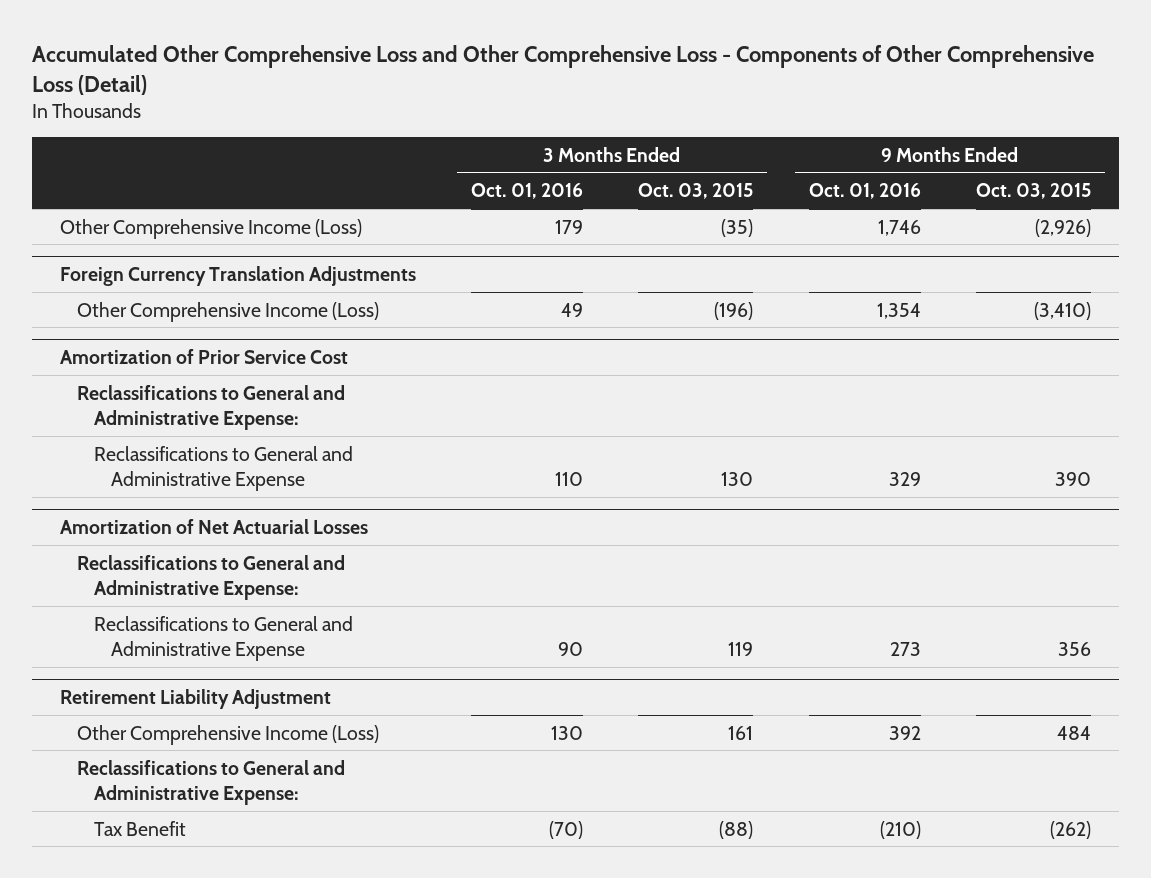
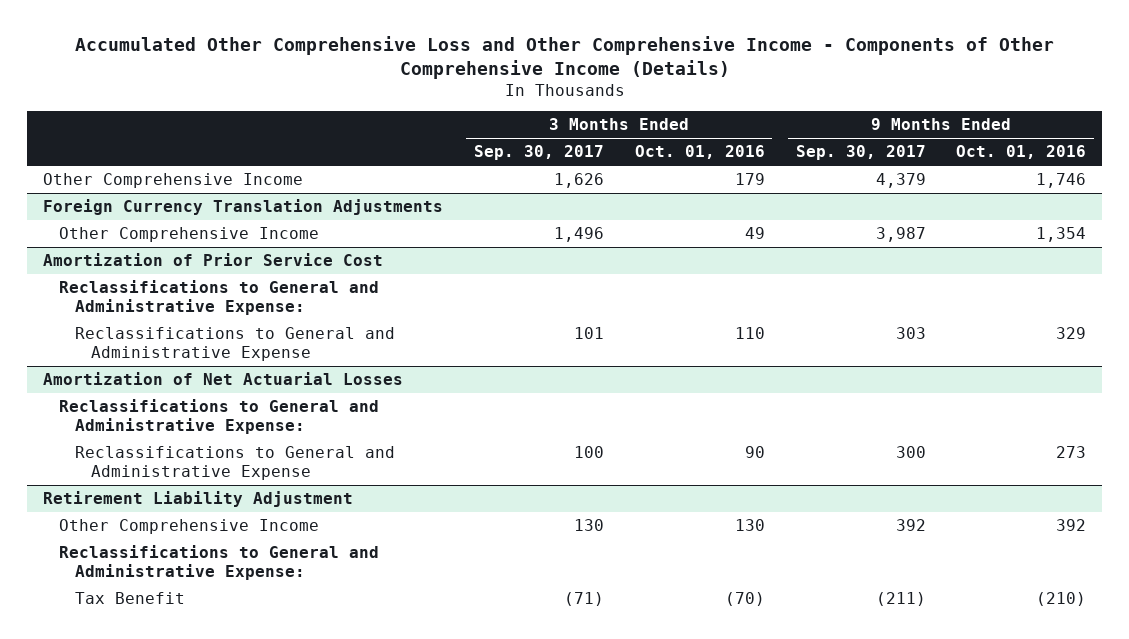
- Accumulated Other Comprehensive Loss and Other Comprehensive Loss - Components of Other Comprehensive Loss (Detail)
+ Accumulated Other Comprehensive Loss and Other Comprehensive Income - Components of Other Comprehensive Income (Details)
- | 3 Months Ended Oct. 01, 2016 | 3 Months Ended Oct. 03, 2015 | 9 Months Ended Oct. 01, 2016 | 9 Months Ended Oct. 03, 2015
+ | 3 Months Ended Sep. 30, 2017 | 3 Months Ended Oct. 01, 2016 | 9 Months Ended Sep. 30, 2017 | 9 Months Ended Oct. 01, 2016
- Other Comprehensive Income (Loss) | 179 | (35) | 1,746 | (2,926)
+ Other Comprehensive Income | 1,626 | 179 | 4,379 | 1,746
@ Foreign Currency Translation Adjustments
- Other Comprehensive Income (Loss) | 49 | (196) | 1,354 | (3,410)
+ Other Comprehensive Income | 1,496 | 49 | 3,987 | 1,354
@ Retirement Liability Adjustment
- Other Comprehensive Income (Loss) | 130 | 161 | 392 | 484
+ Other Comprehensive Income | 130 | 130 | 392 | 392

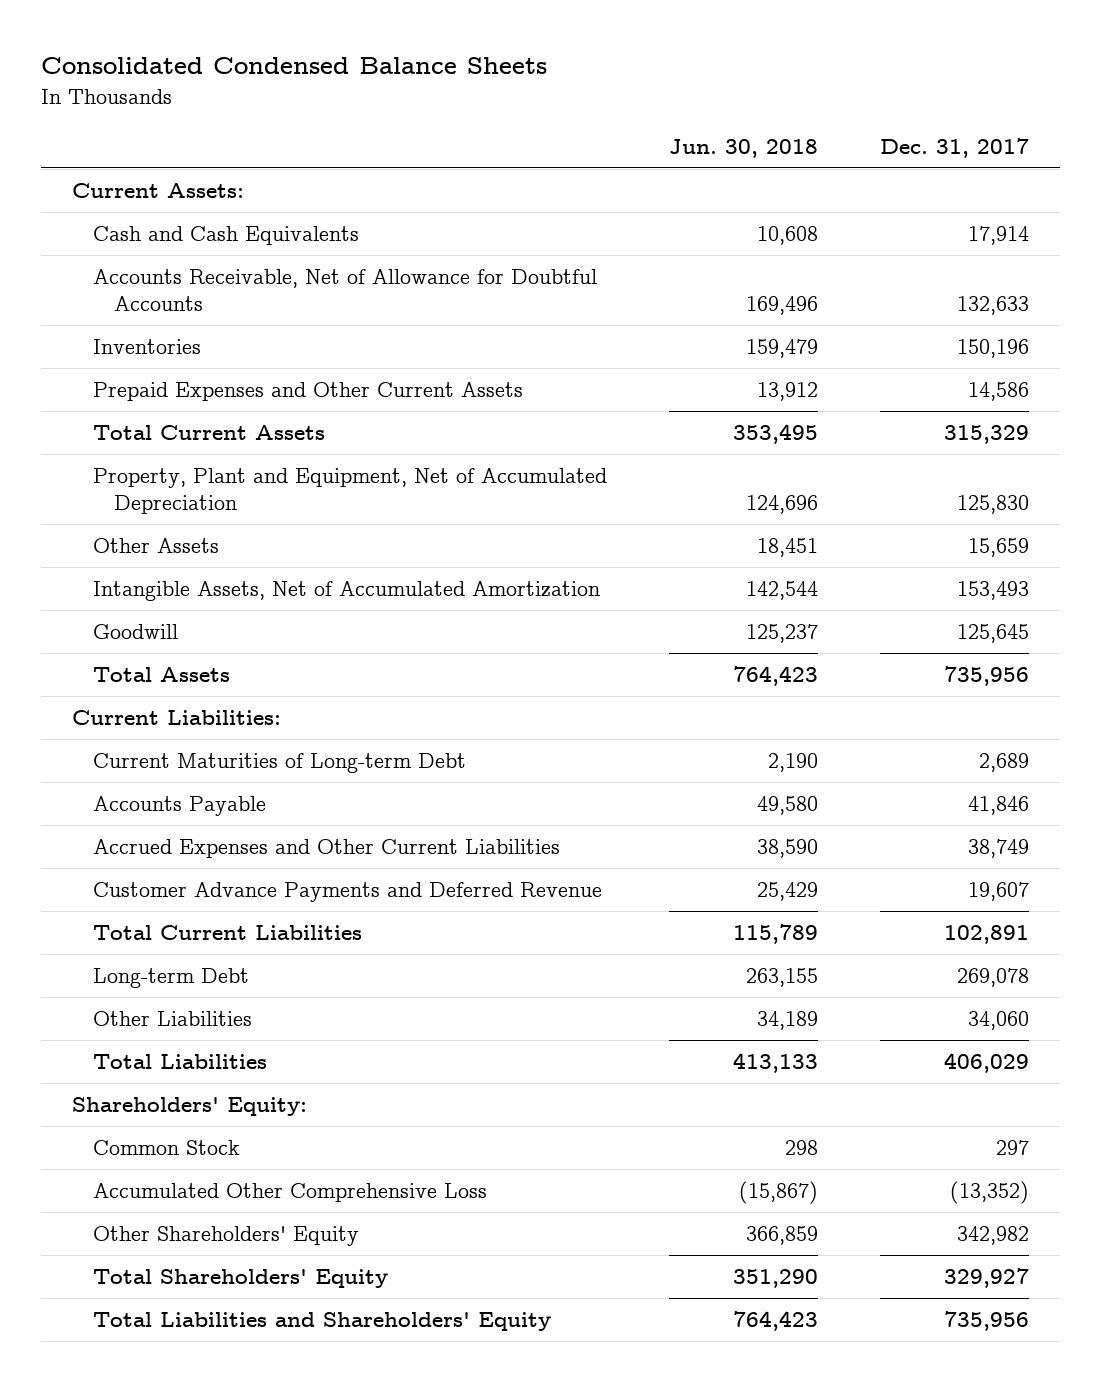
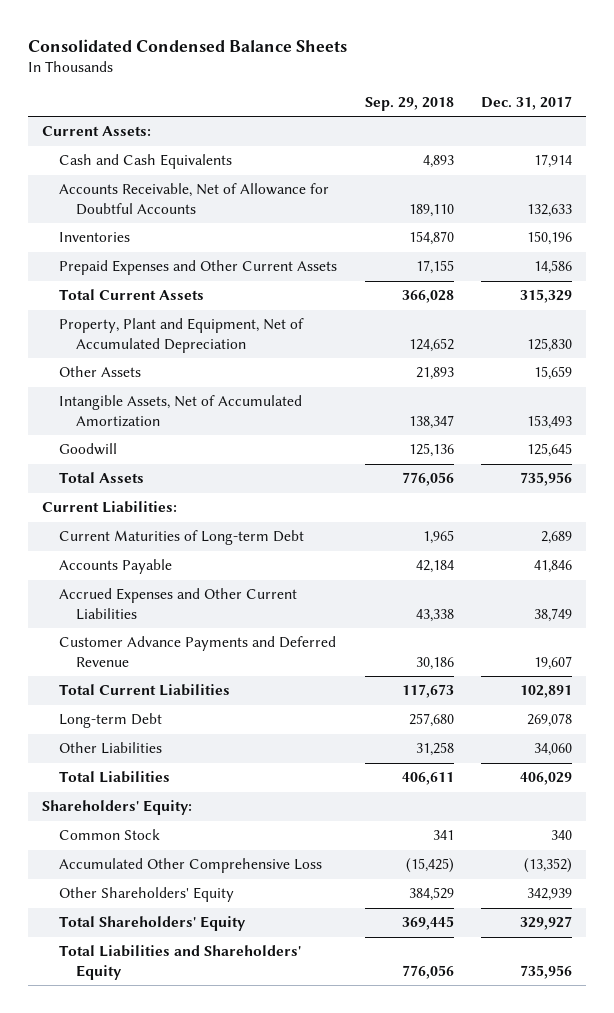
- | Jun. 30, 2018 | Dec. 31, 2017
+ | Sep. 29, 2018 | Dec. 31, 2017
- Common Stock | 298 | 297
+ Common Stock | 341 | 340
- Other Shareholders' Equity | 366,859 | 342,982
+ Other Shareholders' Equity | 384,529 | 342,939

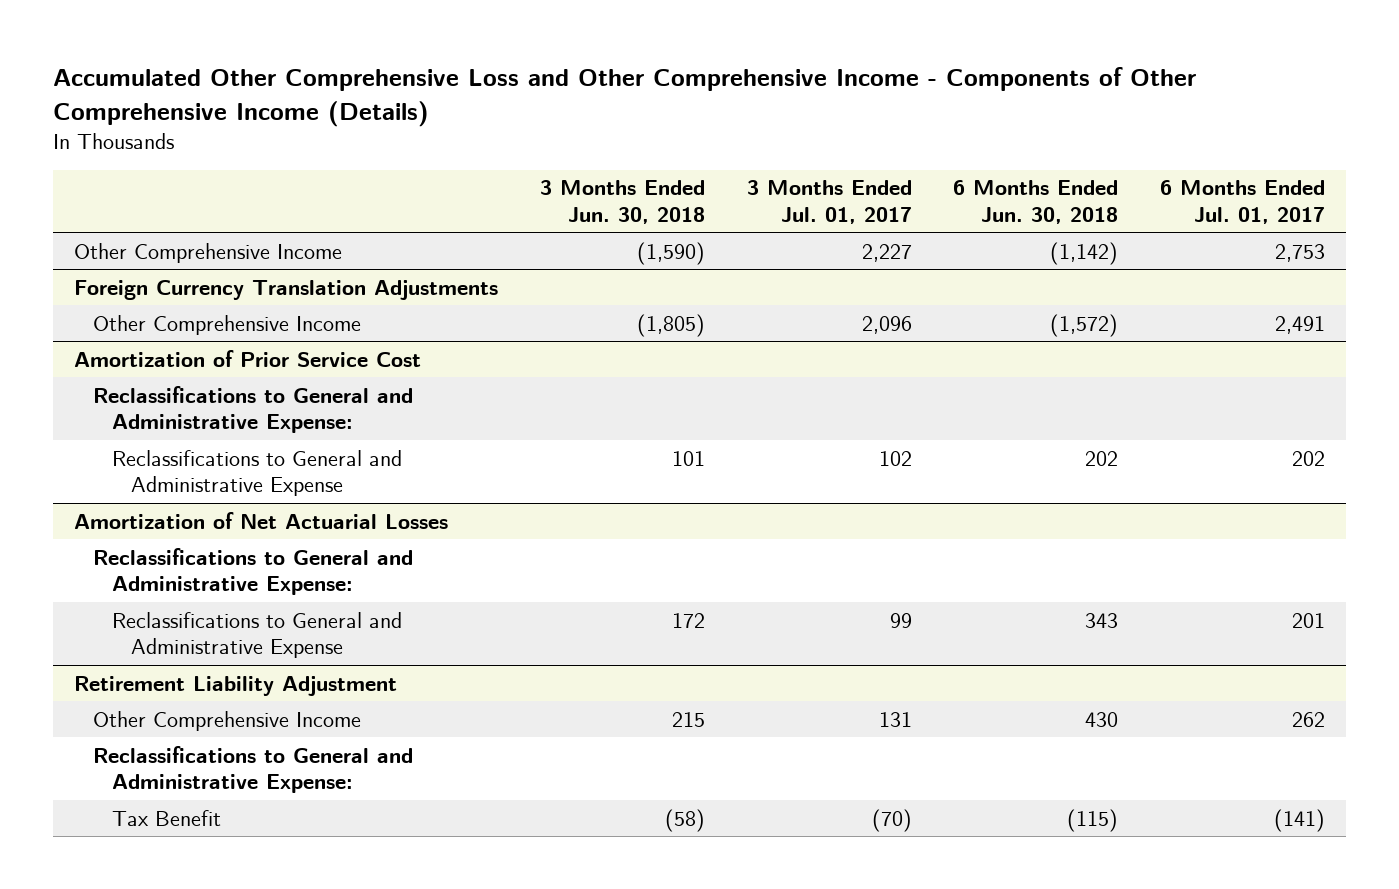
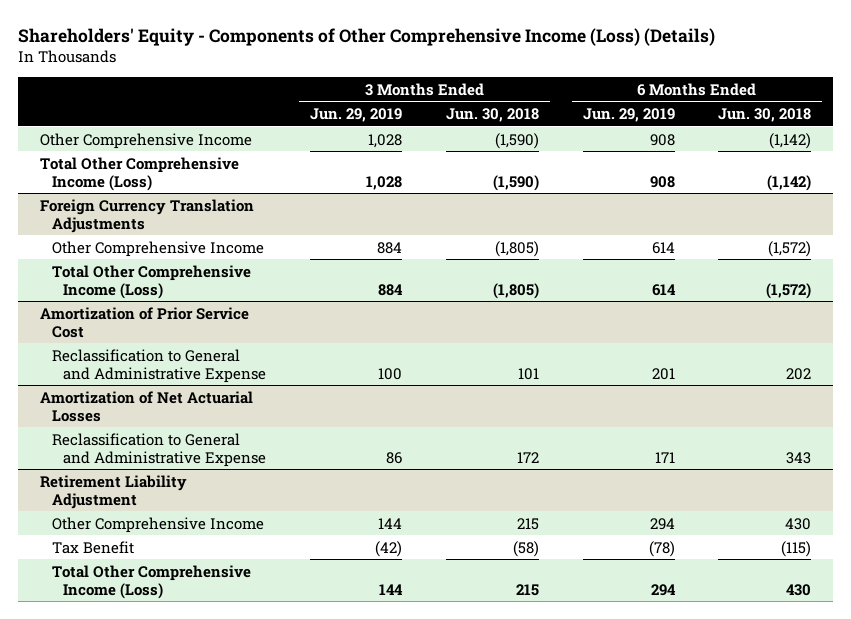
- Accumulated Other Comprehensive Loss and Other Comprehensive Income - Components of Other Comprehensive Income (Details)
+ Shareholders' Equity - Components of Other Comprehensive Income (Loss) (Details)
- | 3 Months Ended Jun. 30, 2018 | 3 Months Ended Jul. 01, 2017 | 6 Months Ended Jun. 30, 2018 | 6 Months Ended Jul. 01, 2017
+ | 3 Months Ended Jun. 29, 2019 | 3 Months Ended Jun. 30, 2018 | 6 Months Ended Jun. 29, 2019 | 6 Months Ended Jun. 30, 2018
+ Total Other Comprehensive Income (Loss) | 1,028 | (1,590) | 908 | (1,142)
@ Foreign Currency Translation Adjustments
+ Total Other Comprehensive Income (Loss) | 884 | (1,805) | 614 | (1,572)
@ Amortization of Prior Service Cost
- Reclassifications to General and Administrative Expense:
- Reclassifications to General and Administrative Expense | 101 | 102 | 202 | 202
+ Reclassification to General and Administrative Expense | 100 | 101 | 201 | 202
@ Amortization of Net Actuarial Losses
- Reclassifications to General and Administrative Expense:
- Reclassifications to General and Administrative Expense | 172 | 99 | 343 | 201
+ Reclassification to General and Administrative Expense | 86 | 172 | 171 | 343
@ Retirement Liability Adjustment
- Reclassifications to General and Administrative Expense:
+ Total Other Comprehensive Income (Loss) | 144 | 215 | 294 | 430

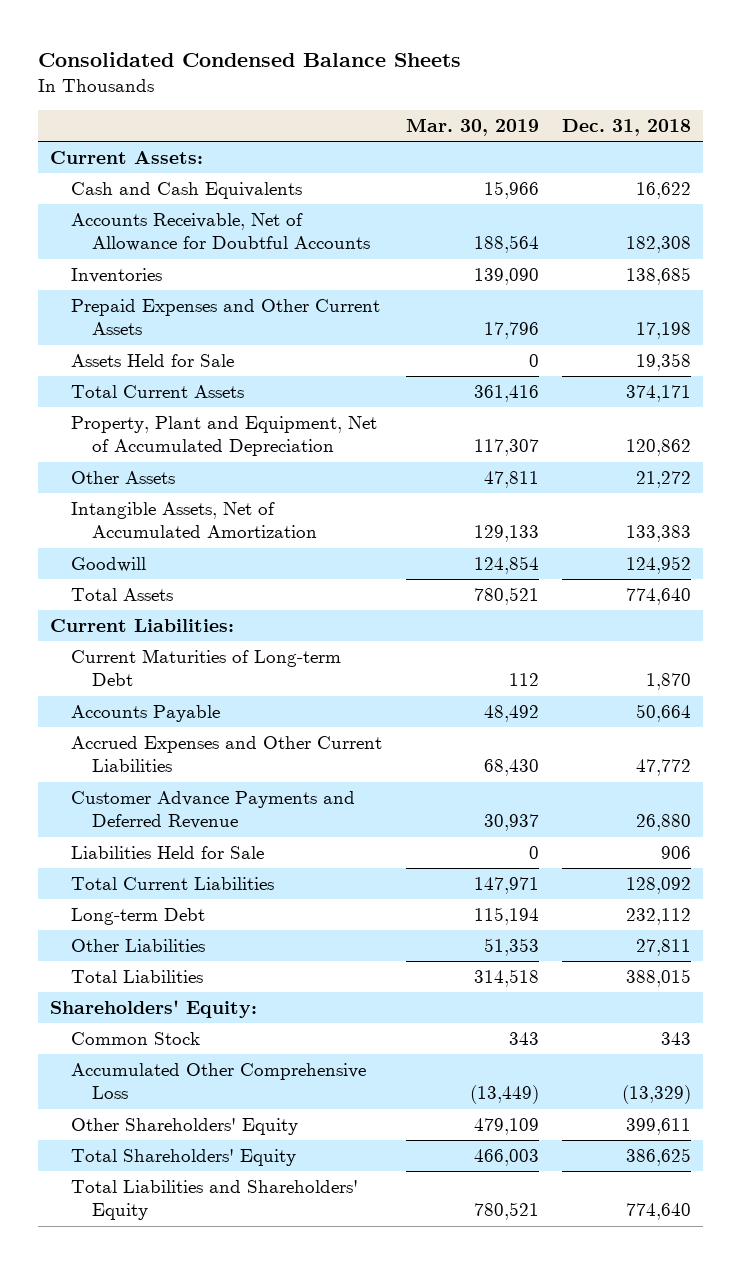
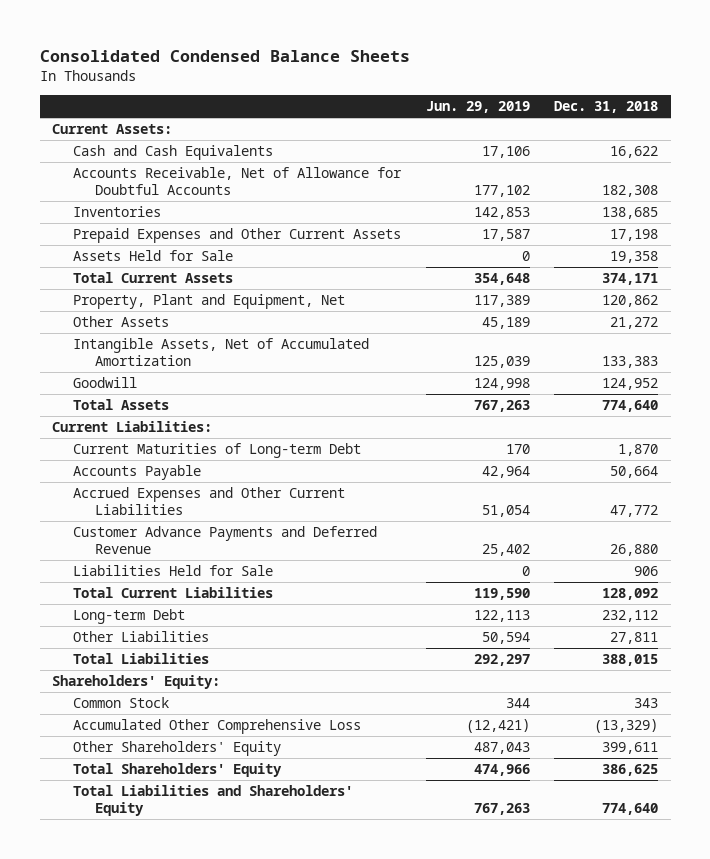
- | Mar. 30, 2019 | Dec. 31, 2018
+ | Jun. 29, 2019 | Dec. 31, 2018
- Property, Plant and Equipment, Net of Accumulated Depreciation | 117,307 | 120,862
+ Property, Plant and Equipment, Net | 117,389 | 120,862

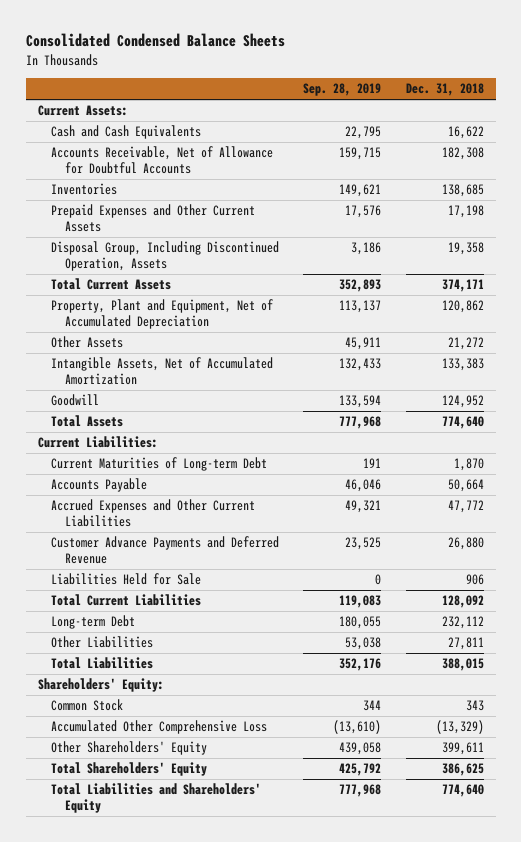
- | Jun. 29, 2019 | Dec. 31, 2018
+ | Sep. 28, 2019 | Dec. 31, 2018
- Assets Held for Sale | 0 | 19,358
+ Disposal Group, Including Discontinued Operation, Assets | 3,186 | 19,358
- Property, Plant and Equipment, Net | 117,389 | 120,862
+ Property, Plant and Equipment, Net of Accumulated Depreciation | 113,137 | 120,862

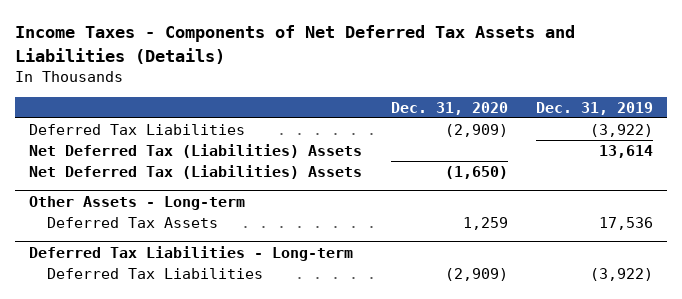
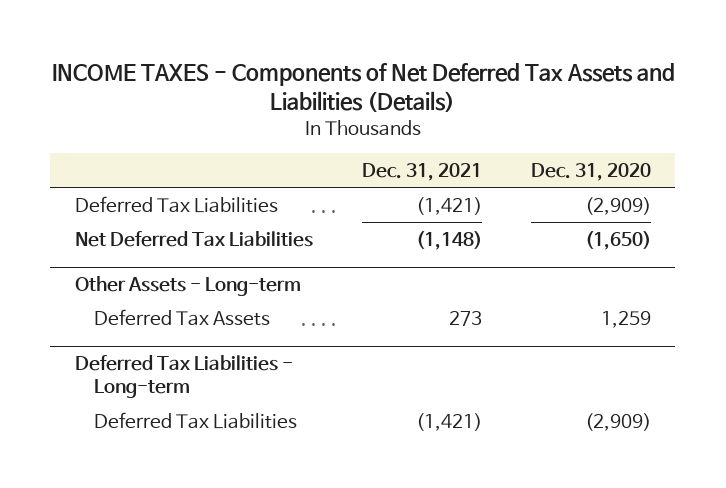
- Income Taxes - Components of Net Deferred Tax Assets and Liabilities (Details)
+ INCOME TAXES - Components of Net Deferred Tax Assets and Liabilities (Details)
- | Dec. 31, 2020 | Dec. 31, 2019
+ | Dec. 31, 2021 | Dec. 31, 2020
- Net Deferred Tax (Liabilities) Assets | | 13,614
- Net Deferred Tax (Liabilities) Assets | (1,650) |
+ Net Deferred Tax Liabilities | (1,148) | (1,650)

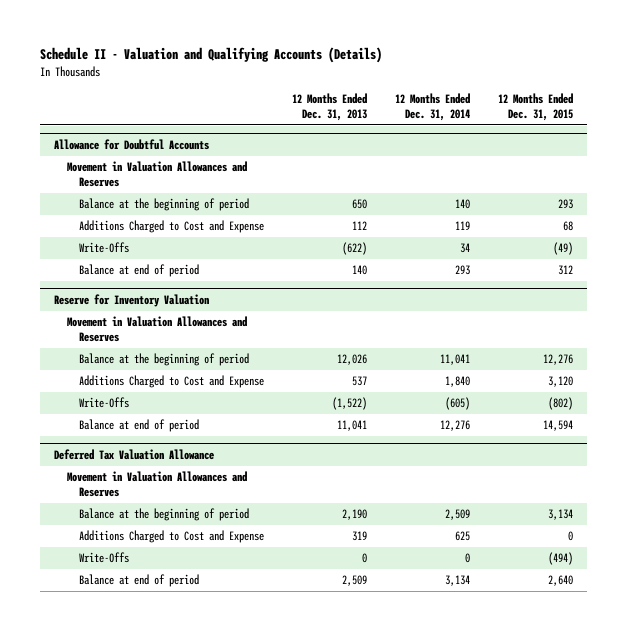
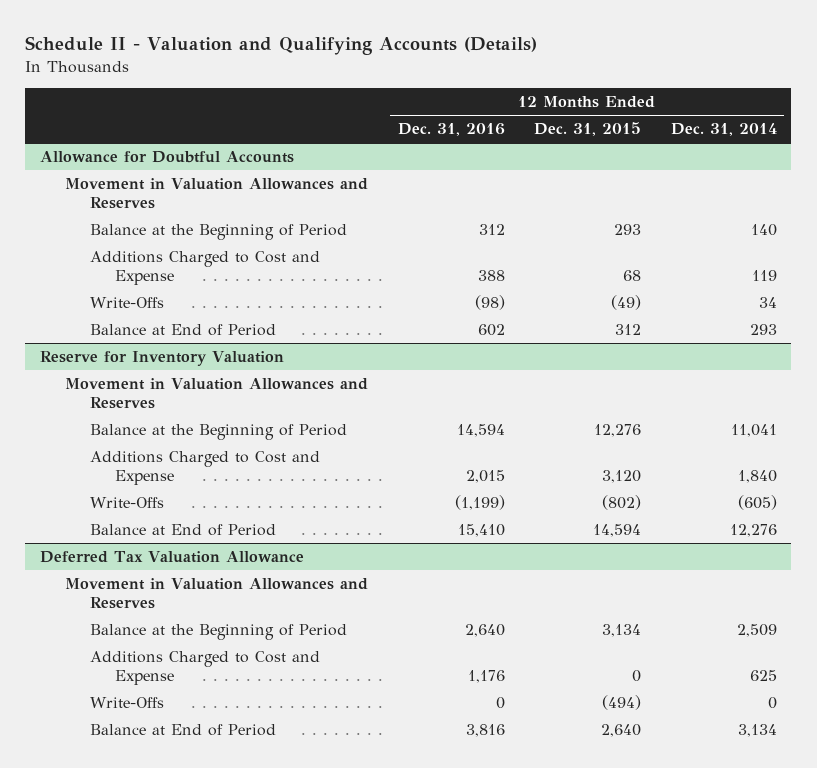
- | 12 Months Ended Dec. 31, 2013 | 12 Months Ended Dec. 31, 2014 | 12 Months Ended Dec. 31, 2015
+ | 12 Months Ended Dec. 31, 2016 | 12 Months Ended Dec. 31, 2015 | 12 Months Ended Dec. 31, 2014
@ Allowance for Doubtful Accounts
- Balance at the beginning of period | 650 | 140 | 293
+ Balance at the Beginning of Period | 312 | 293 | 140
- Balance at end of period | 140 | 293 | 312
+ Balance at End of Period | 602 | 312 | 293
@ Reserve for Inventory Valuation
- Balance at the beginning of period | 12,026 | 11,041 | 12,276
+ Balance at the Beginning of Period | 14,594 | 12,276 | 11,041
- Balance at end of period | 11,041 | 12,276 | 14,594
+ Balance at End of Period | 15,410 | 14,594 | 12,276
@ Deferred Tax Valuation Allowance
- Balance at the beginning of period | 2,190 | 2,509 | 3,134
+ Balance at the Beginning of Period | 2,640 | 3,134 | 2,509
- Balance at end of period | 2,509 | 3,134 | 2,640
+ Balance at End of Period | 3,816 | 2,640 | 3,134

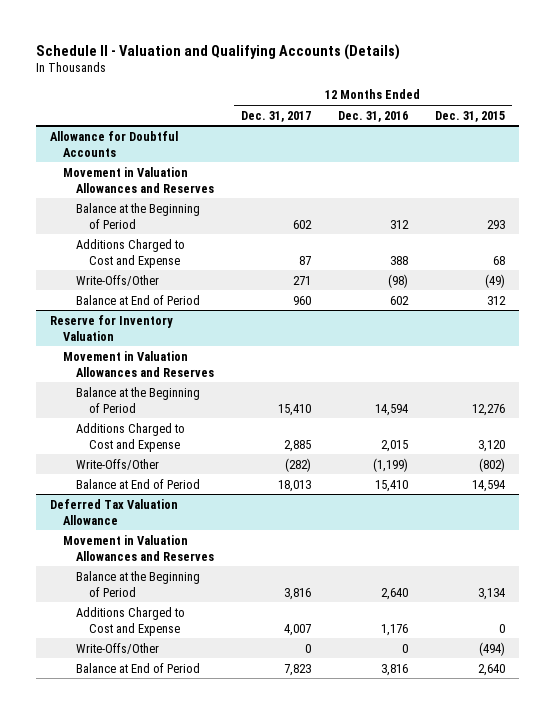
- | 12 Months Ended Dec. 31, 2016 | 12 Months Ended Dec. 31, 2015 | 12 Months Ended Dec. 31, 2014
+ | 12 Months Ended Dec. 31, 2017 | 12 Months Ended Dec. 31, 2016 | 12 Months Ended Dec. 31, 2015
@ Allowance for Doubtful Accounts
- Write-Offs | (98) | (49) | 34
+ Write-Offs/Other | 271 | (98) | (49)
@ Reserve for Inventory Valuation
- Write-Offs | (1,199) | (802) | (605)
+ Write-Offs/Other | (282) | (1,199) | (802)
@ Deferred Tax Valuation Allowance
- Write-Offs | 0 | (494) | 0
+ Write-Offs/Other | 0 | 0 | (494)

